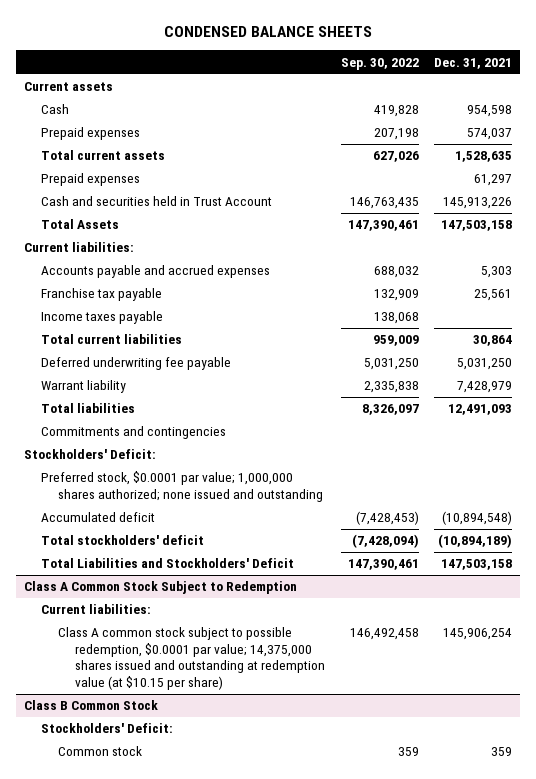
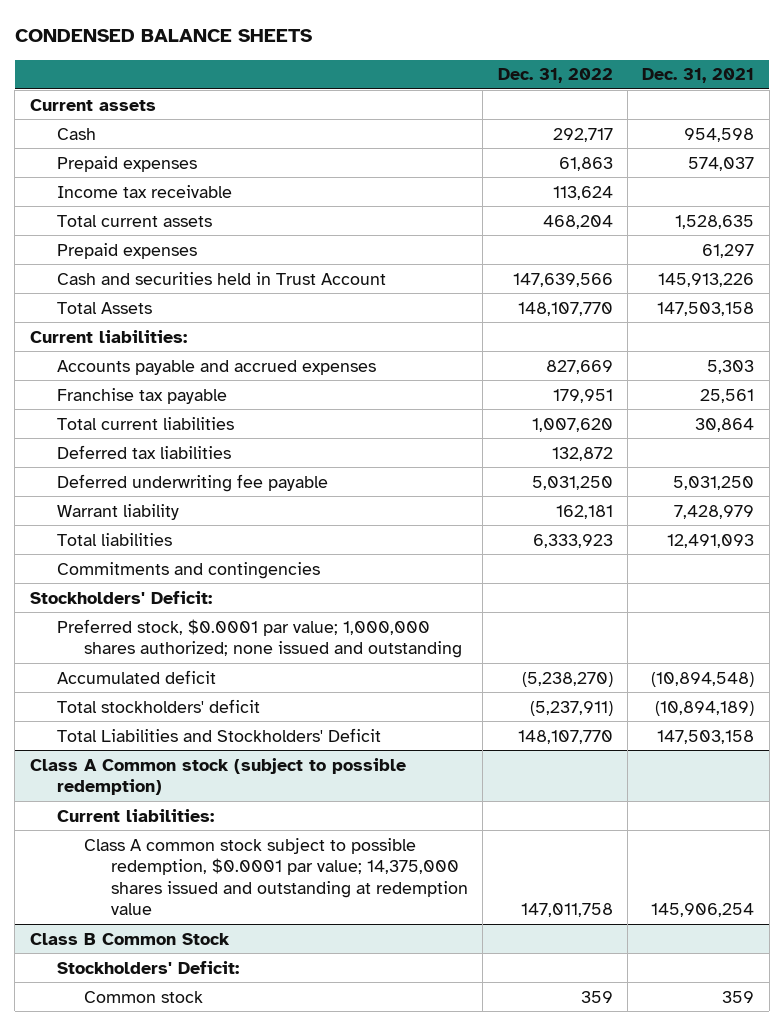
- | Sep. 30, 2022 | Dec. 31, 2021
+ | Dec. 31, 2022 | Dec. 31, 2021
+ Income tax receivable | 113,624 |
- Income taxes payable | 138,068 |
+ Deferred tax liabilities | 132,872 |
- Class A Common Stock Subject to Redemption
+ Class A Common stock (subject to possible redemption)
- Class A common stock subject to possible redemption, $0.0001 par value; 14,375,000 shares issued and outstanding at redemption value (at $10.15 per share) | 146,492,458 | 145,906,254
+ Class A common stock subject to possible redemption, $0.0001 par value; 14,375,000 shares issued and outstanding at redemption value | 147,011,758 | 145,906,254

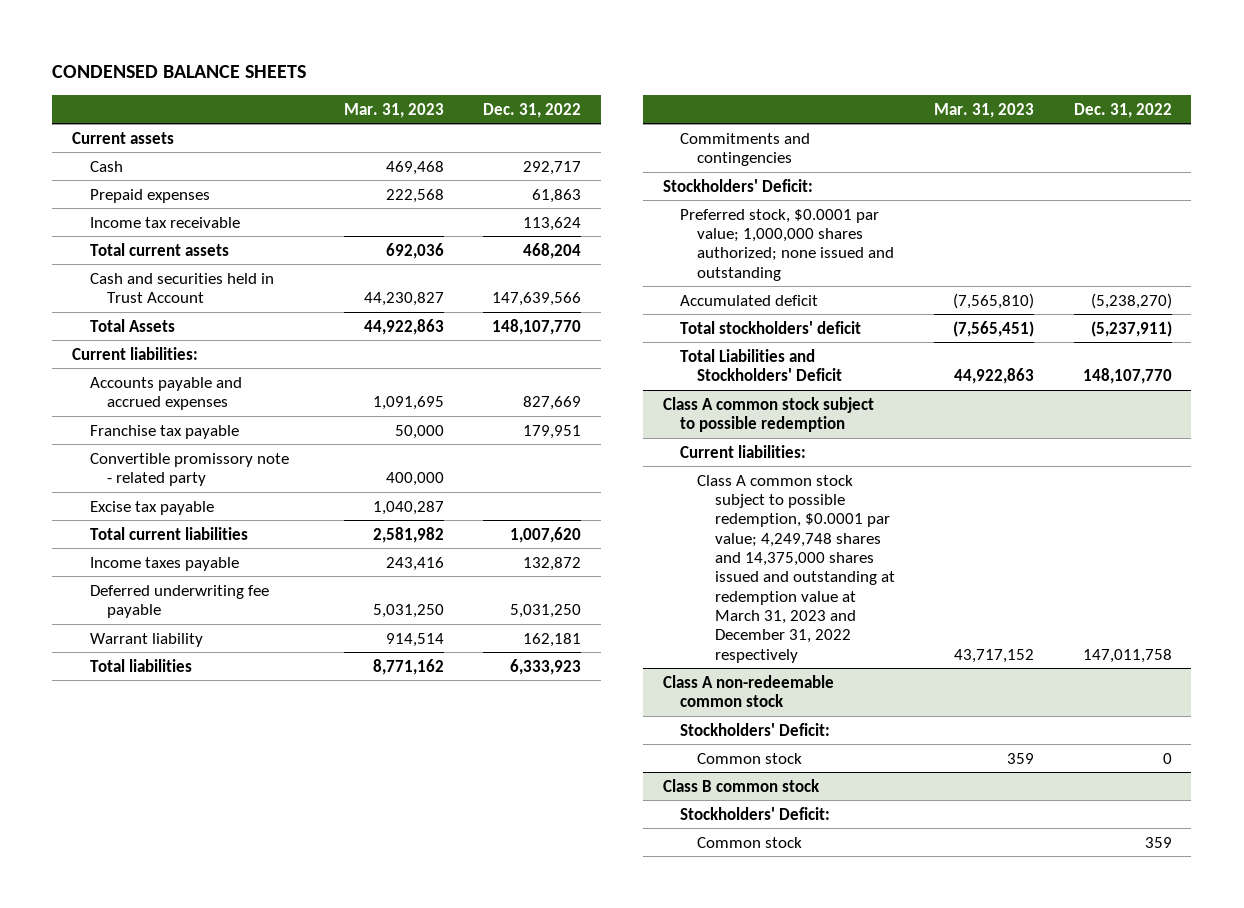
- | Dec. 31, 2022 | Dec. 31, 2021
+ | Mar. 31, 2023 | Dec. 31, 2022
- Prepaid expenses | | 61,297
+ Convertible promissory note - related party | 400,000 |
+ Excise tax payable | 1,040,287 |
- Deferred tax liabilities | 132,872 |
+ Income taxes payable | 243,416 | 132,872
- Class A Common stock (subject to possible redemption)
+ Class A common stock subject to possible redemption
- Class A common stock subject to possible redemption, $0.0001 par value; 14,375,000 shares issued and outstanding at redemption value | 147,011,758 | 145,906,254
- Class B Common Stock
+ Class A common stock subject to possible redemption, $0.0001 par value; 4,249,748 shares and 14,375,000 shares issued and outstanding at redemption value at March 31, 2023 and December 31, 2022 respectively | 43,717,152 | 147,011,758
+ Class A non-redeemable common stock
+ Common stock | 359 | 0
+ Class B common stock
+ Stockholders' Deficit:

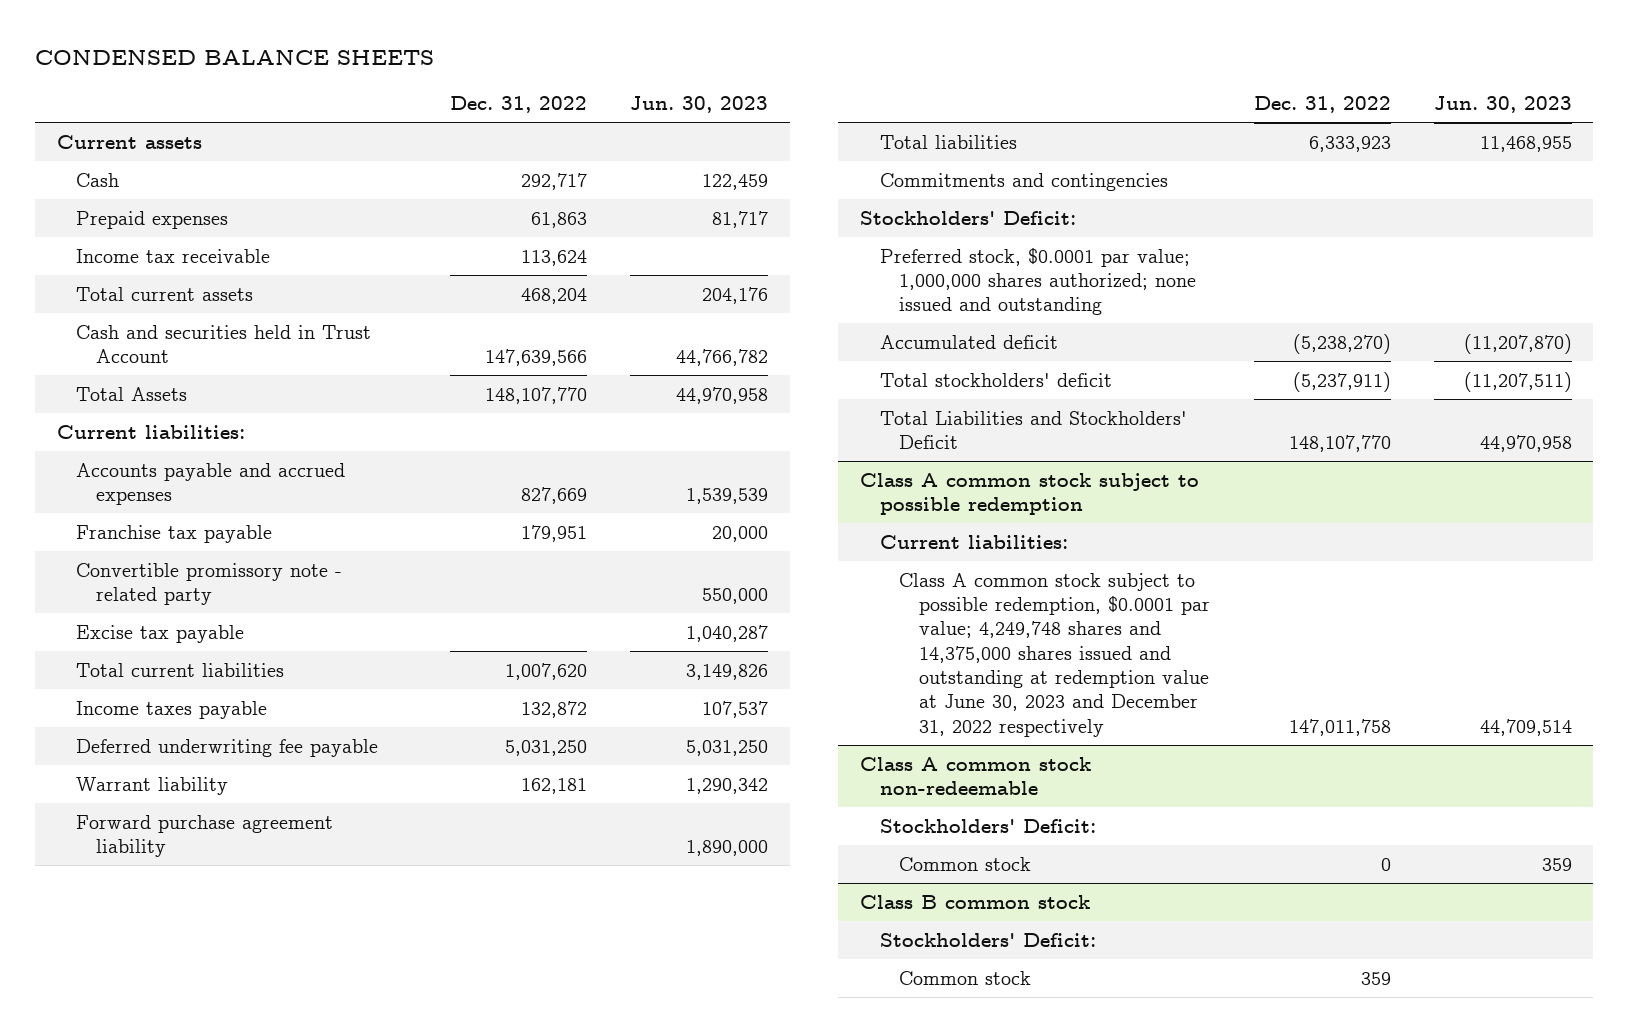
- | Mar. 31, 2023 | Dec. 31, 2022
+ | Dec. 31, 2022 | Jun. 30, 2023
+ Forward purchase agreement liability | | 1,890,000
@ Class A common stock subject to possible redemption
- Class A common stock subject to possible redemption, $0.0001 par value; 4,249,748 shares and 14,375,000 shares issued and outstanding at redemption value at March 31, 2023 and December 31, 2022 respectively | 43,717,152 | 147,011,758
- Class A non-redeemable common stock
@ Class A common stock subject to possible redemption
+ Class A common stock subject to possible redemption, $0.0001 par value; 4,249,748 shares and 14,375,000 shares issued and outstanding at redemption value at June 30, 2023 and December 31, 2022 respectively | 147,011,758 | 44,709,514
+ Class A common stock non-redeemable

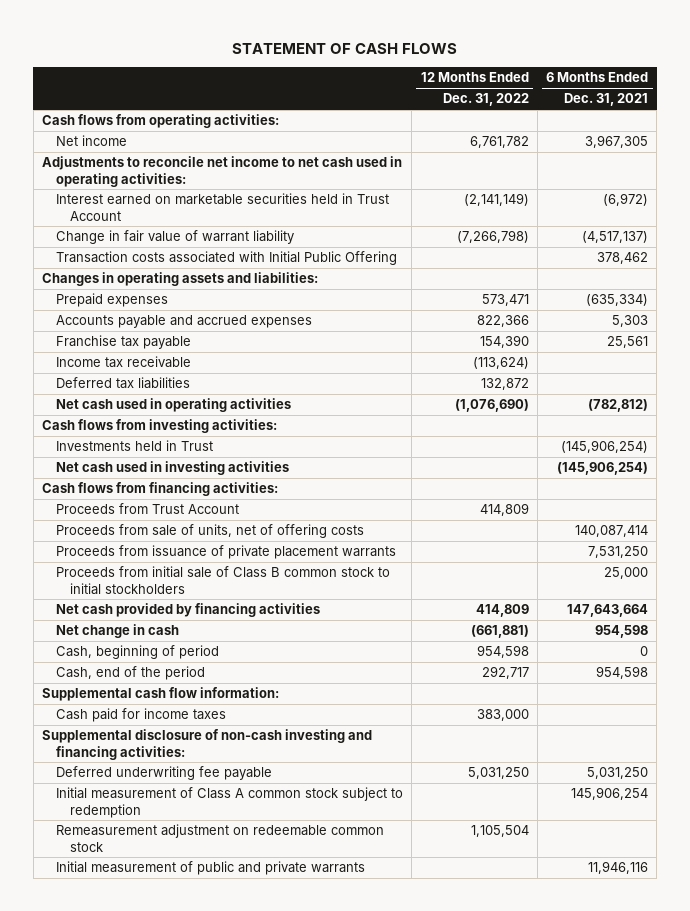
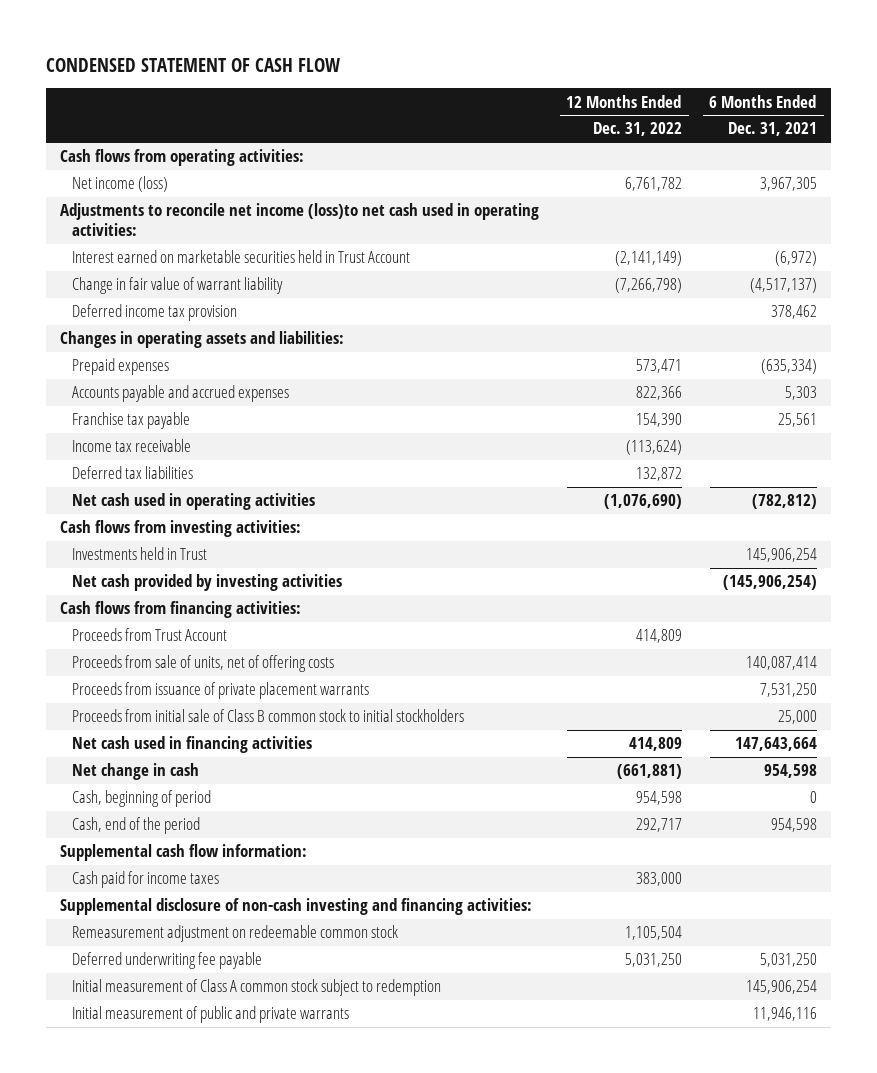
- STATEMENT OF CASH FLOWS
+ CONDENSED STATEMENT OF CASH FLOW
- Net income | 6,761,782 | 3,967,305
- Adjustments to reconcile net income to net cash used in operating activities:
+ Net income (loss) | 6,761,782 | 3,967,305
+ Adjustments to reconcile net income (loss)to net cash used in operating activities:
- Transaction costs associated with Initial Public Offering | | 378,462
+ Deferred income tax provision | | 378,462
- Investments held in Trust | | (145,906,254)
- Net cash used in investing activities | | (145,906,254)
+ Investments held in Trust | | 145,906,254
+ Net cash provided by investing activities | | (145,906,254)
- Net cash provided by financing activities | 414,809 | 147,643,664
+ Net cash used in financing activities | 414,809 | 147,643,664
moved up: Remeasurement adjustment on redeemable common stock | 1,105,504 |

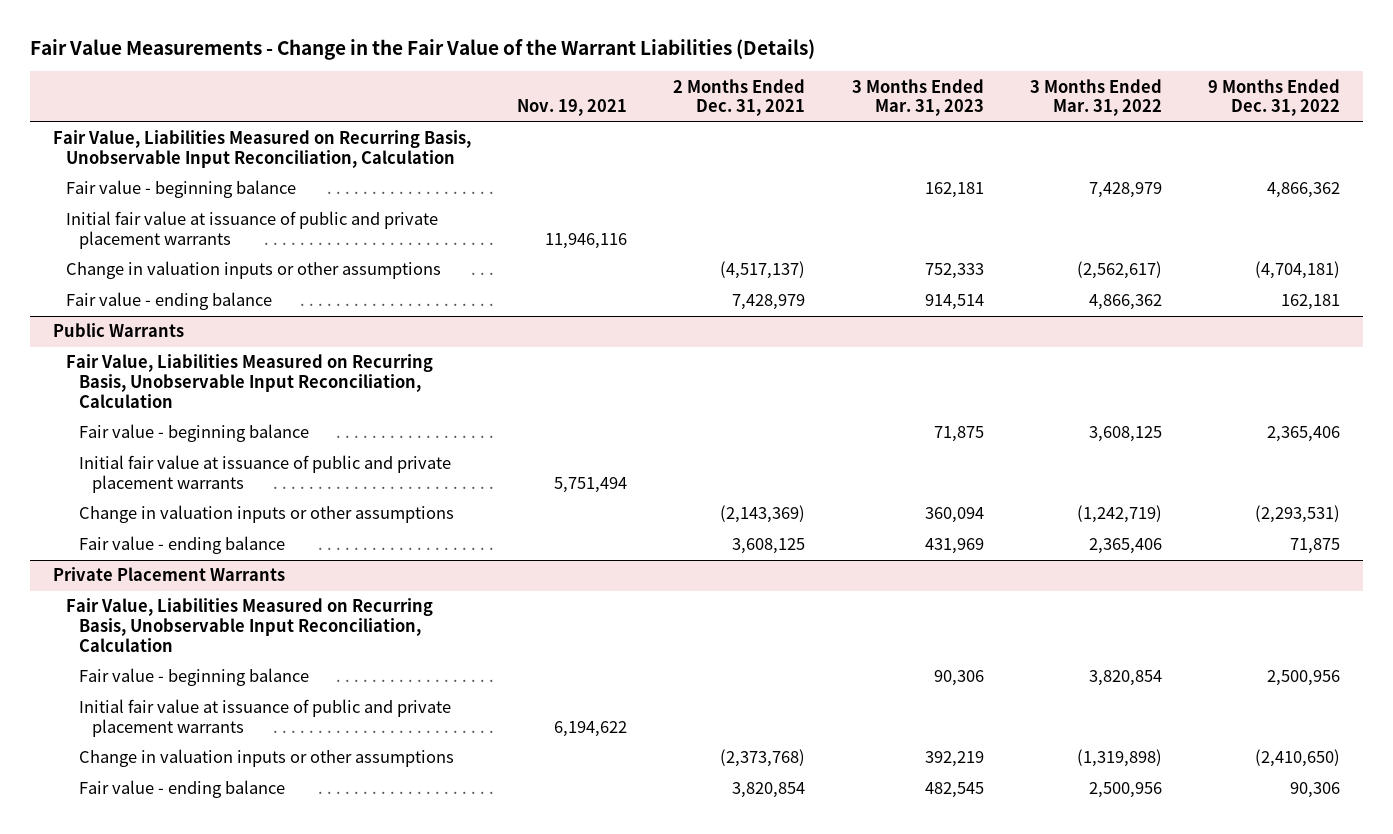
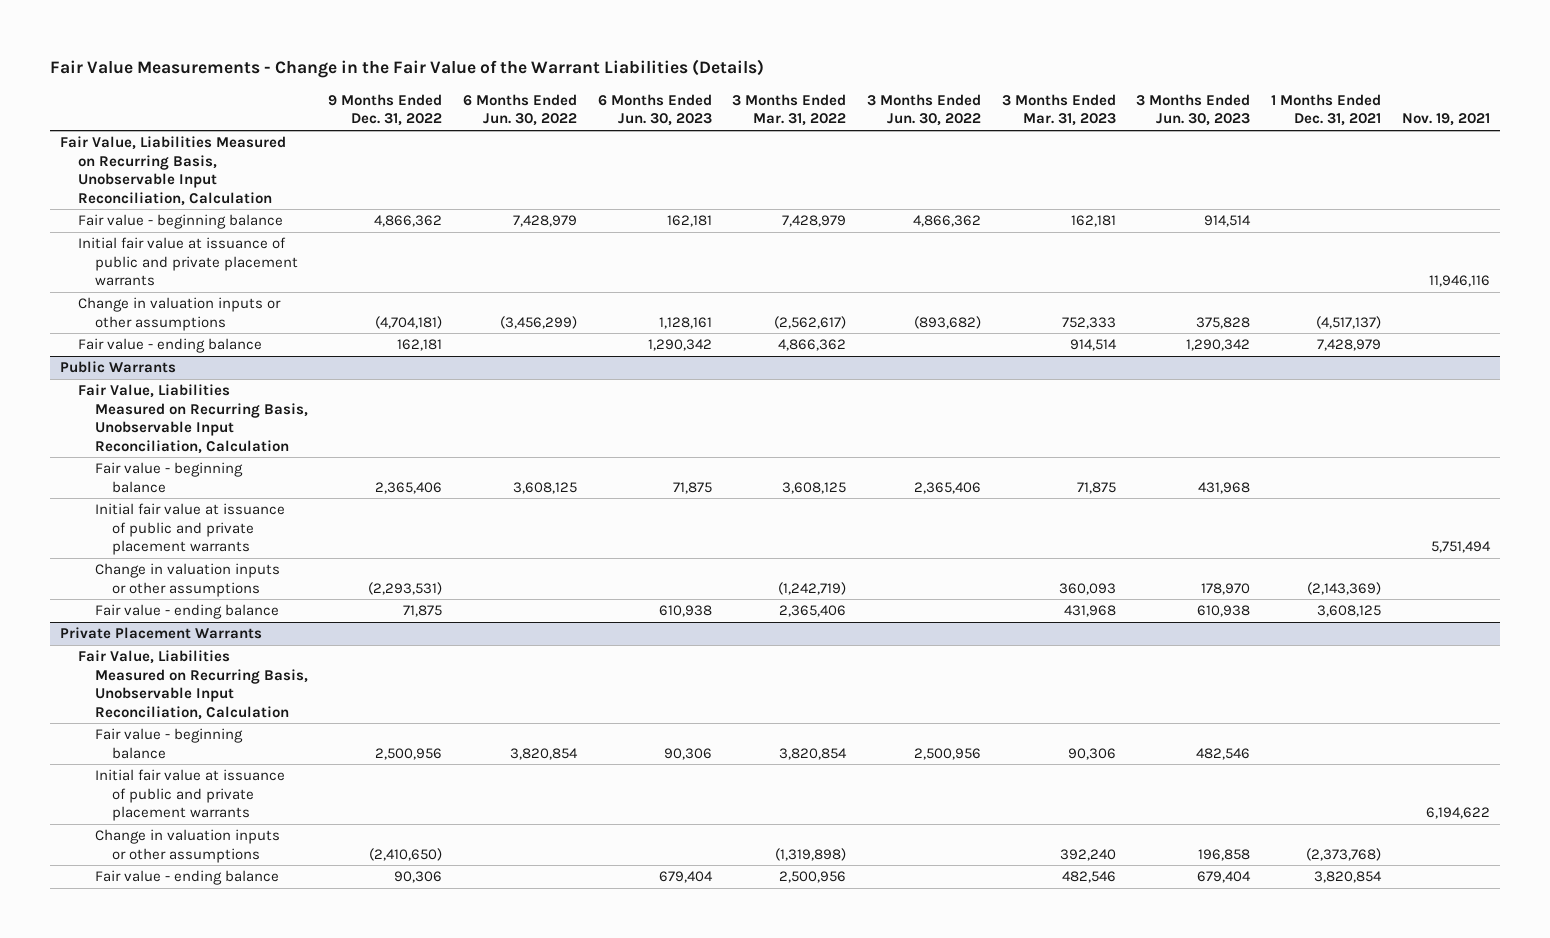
- | Nov. 19, 2021 | 2 Months Ended Dec. 31, 2021 | 3 Months Ended Mar. 31, 2023 | 3 Months Ended Mar. 31, 2022 | 9 Months Ended Dec. 31, 2022
+ | 9 Months Ended Dec. 31, 2022 | 6 Months Ended Jun. 30, 2022 | 6 Months Ended Jun. 30, 2023 | 3 Months Ended Mar. 31, 2022 | 3 Months Ended Jun. 30, 2022 | 3 Months Ended Mar. 31, 2023 | 3 Months Ended Jun. 30, 2023 | 1 Months Ended Dec. 31, 2021 | Nov. 19, 2021
@ Public Warrants
- Change in valuation inputs or other assumptions | | (2,143,369) | 360,094 | (1,242,719) | (2,293,531)
- Fair value - ending balance | | 3,608,125 | 431,969 | 2,365,406 | 71,875
+ Change in valuation inputs or other assumptions | (2,293,531) | | | (1,242,719) | | 360,093 | 178,970 | (2,143,369) |
+ Fair value - ending balance | 71,875 | | 610,938 | 2,365,406 | | 431,968 | 610,938 | 3,608,125 |
@ Private Placement Warrants
- Change in valuation inputs or other assumptions | | (2,373,768) | 392,219 | (1,319,898) | (2,410,650)
- Fair value - ending balance | | 3,820,854 | 482,545 | 2,500,956 | 90,306
+ Change in valuation inputs or other assumptions | (2,410,650) | | | (1,319,898) | | 392,240 | 196,858 | (2,373,768) |
+ Fair value - ending balance | 90,306 | | 679,404 | 2,500,956 | | 482,546 | 679,404 | 3,820,854 |

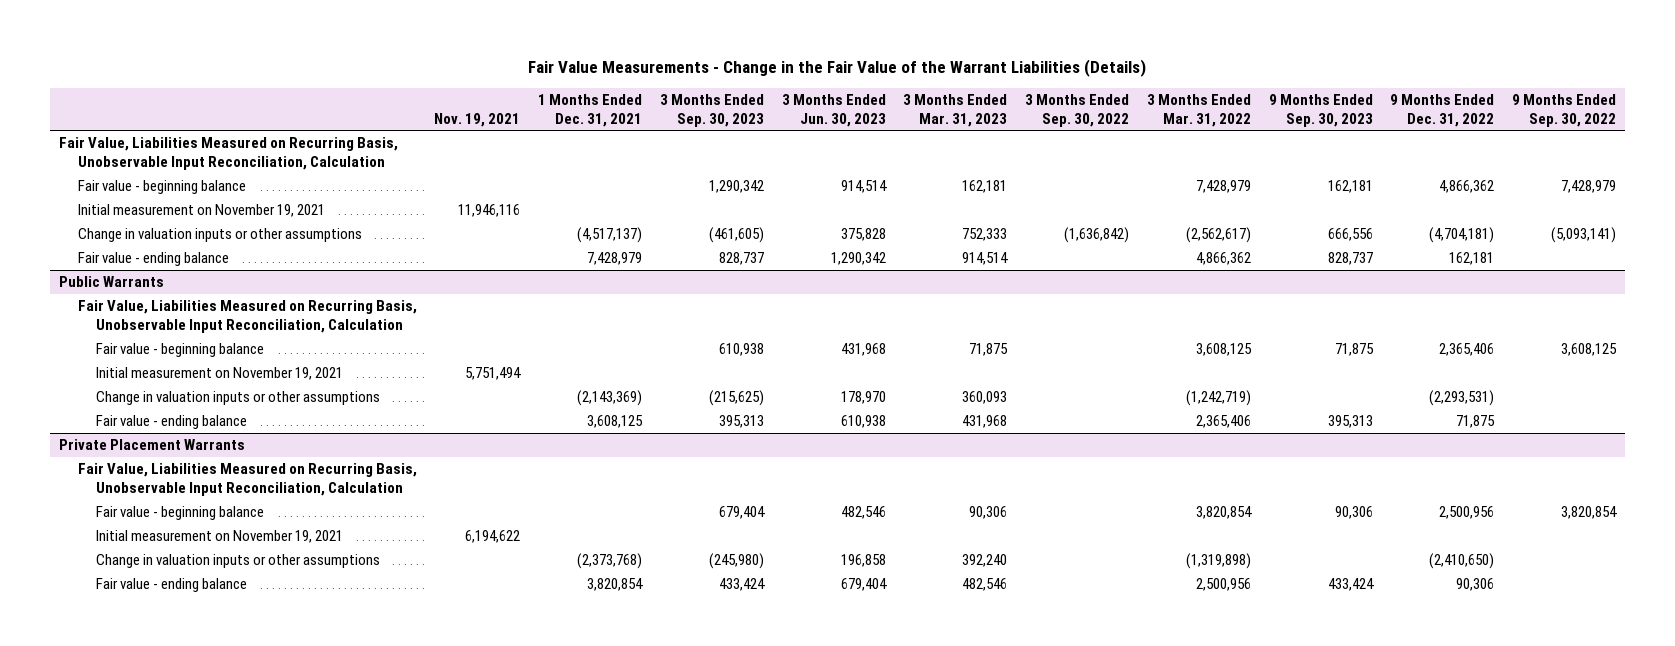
- | 9 Months Ended Dec. 31, 2022 | 6 Months Ended Jun. 30, 2022 | 6 Months Ended Jun. 30, 2023 | 3 Months Ended Mar. 31, 2022 | 3 Months Ended Jun. 30, 2022 | 3 Months Ended Mar. 31, 2023 | 3 Months Ended Jun. 30, 2023 | 1 Months Ended Dec. 31, 2021 | Nov. 19, 2021
+ | Nov. 19, 2021 | 1 Months Ended Dec. 31, 2021 | 3 Months Ended Sep. 30, 2023 | 3 Months Ended Jun. 30, 2023 | 3 Months Ended Mar. 31, 2023 | 3 Months Ended Sep. 30, 2022 | 3 Months Ended Mar. 31, 2022 | 9 Months Ended Sep. 30, 2023 | 9 Months Ended Dec. 31, 2022 | 9 Months Ended Sep. 30, 2022
- Initial fair value at issuance of public and private placement warrants | | | | | | | | | 11,946,116
+ Initial measurement on November 19, 2021 | 11,946,116 | | | | | | | | |
@ Public Warrants
- Initial fair value at issuance of public and private placement warrants | | | | | | | | | 5,751,494
+ Initial measurement on November 19, 2021 | 5,751,494 | | | | | | | | |
@ Private Placement Warrants
- Initial fair value at issuance of public and private placement warrants | | | | | | | | | 6,194,622
+ Initial measurement on November 19, 2021 | 6,194,622 | | | | | | | | |

